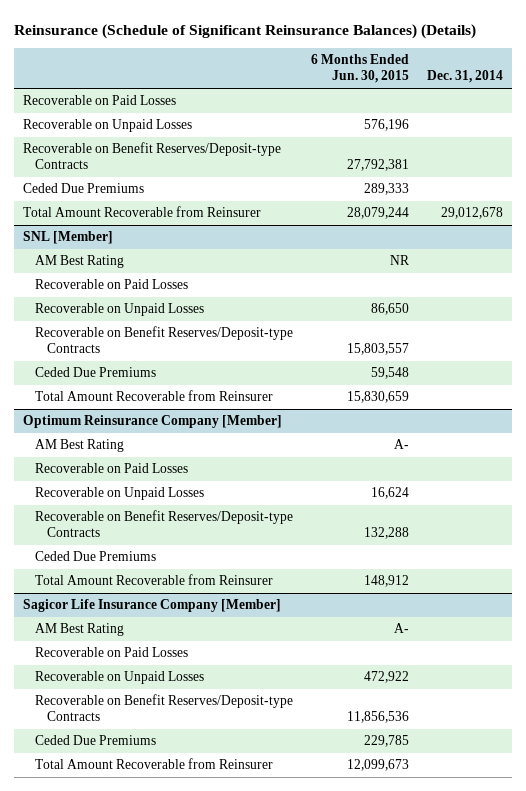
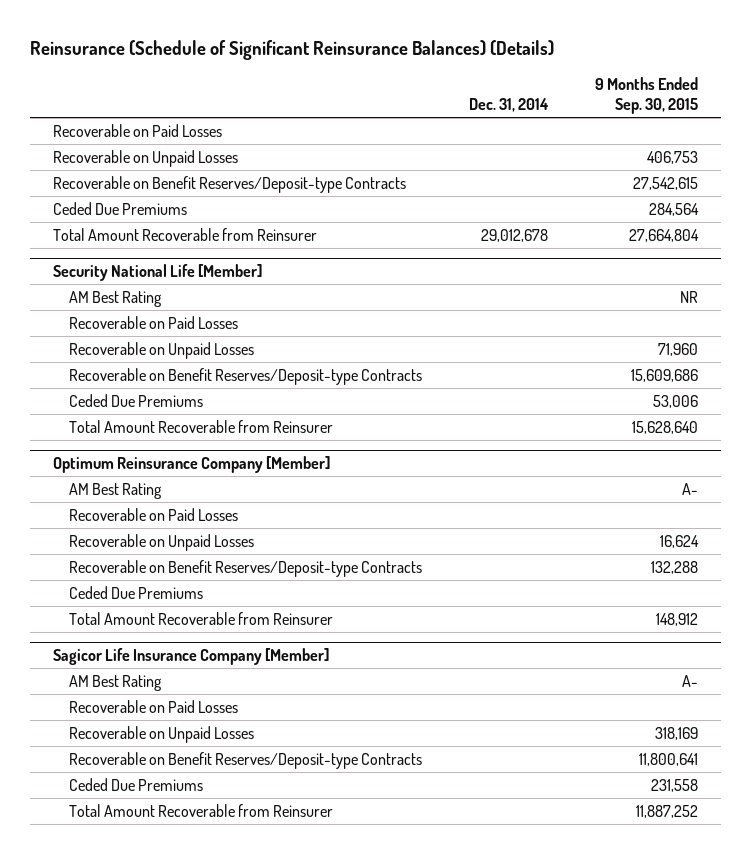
- | 6 Months Ended Jun. 30, 2015 | Dec. 31, 2014
+ | Dec. 31, 2014 | 9 Months Ended Sep. 30, 2015
- SNL [Member]
+ Security National Life [Member]

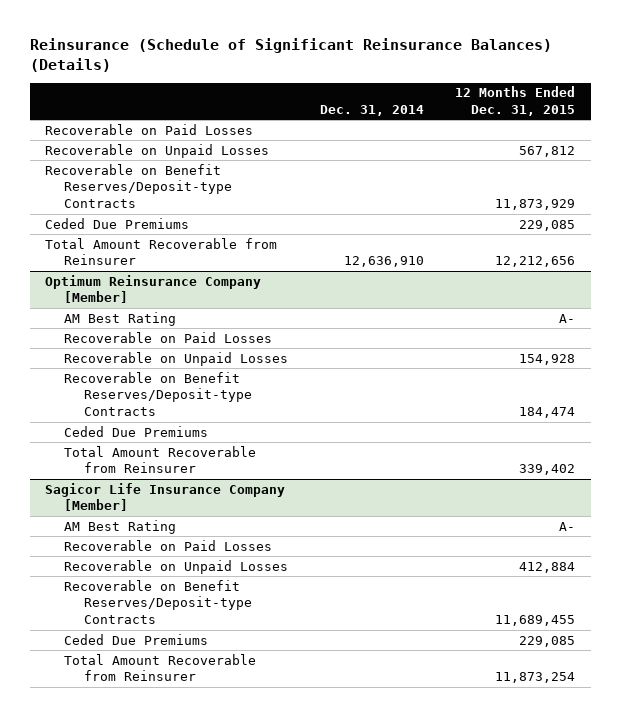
- | Dec. 31, 2014 | 9 Months Ended Sep. 30, 2015
+ | Dec. 31, 2014 | 12 Months Ended Dec. 31, 2015
- Total Amount Recoverable from Reinsurer | 29,012,678 | 27,664,804
- Security National Life [Member]
- AM Best Rating | | NR
- Recoverable on Paid Losses
- Recoverable on Unpaid Losses | | 71,960
- Recoverable on Benefit Reserves/Deposit-type Contracts | | 15,609,686
- Ceded Due Premiums | | 53,006
- Total Amount Recoverable from Reinsurer | | 15,628,640
+ Total Amount Recoverable from Reinsurer | 12,636,910 | 12,212,656

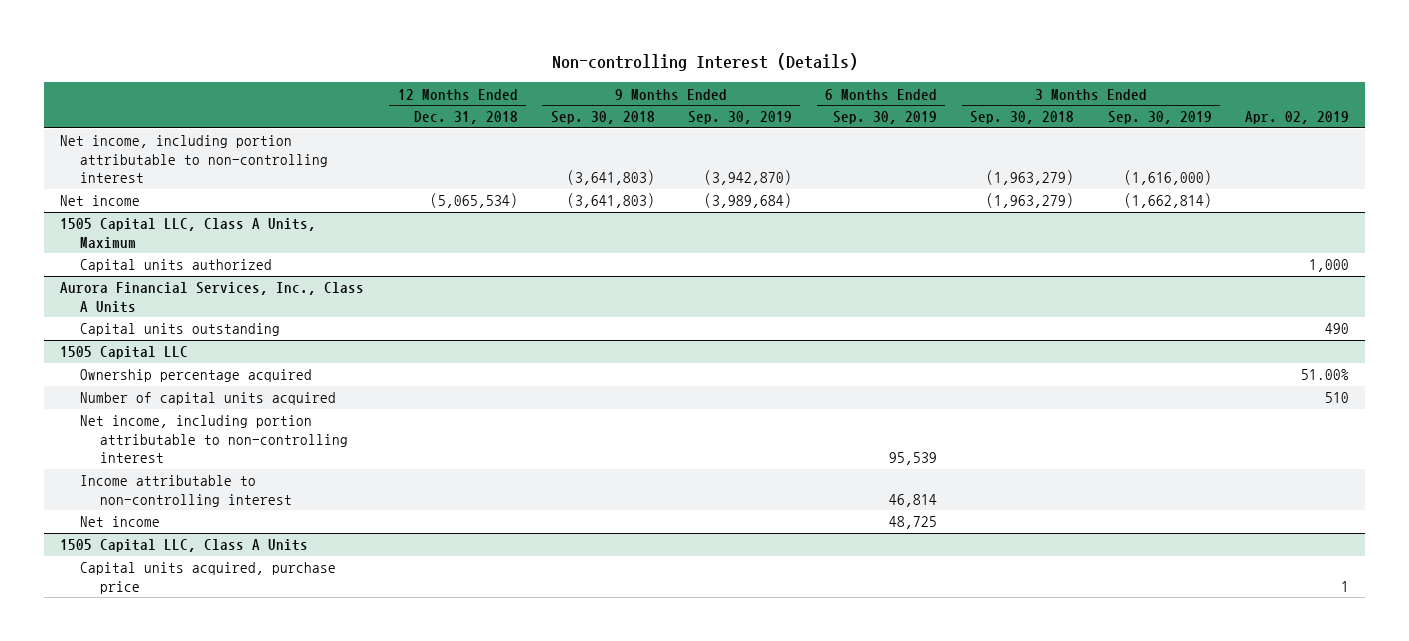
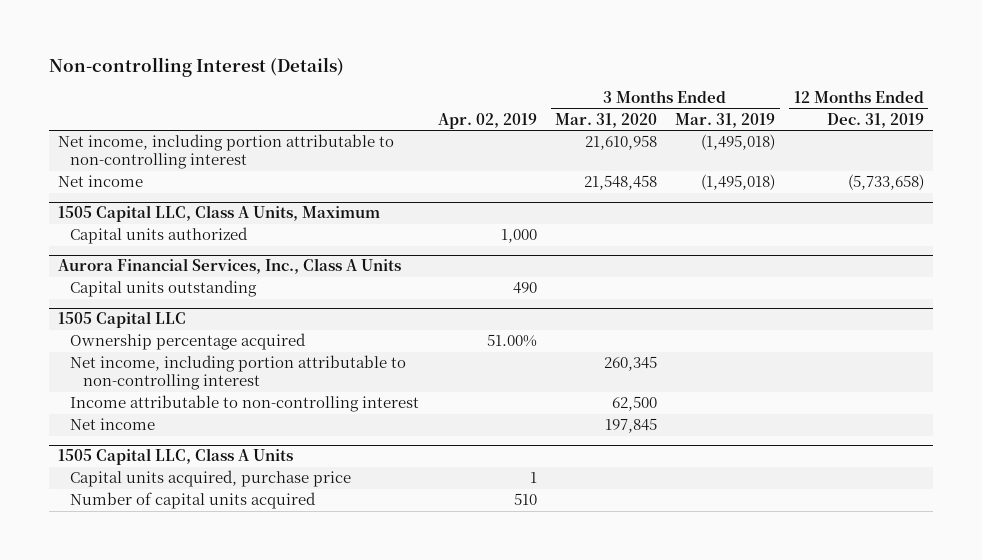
- | 12 Months Ended Dec. 31, 2018 | 9 Months Ended Sep. 30, 2018 | 9 Months Ended Sep. 30, 2019 | 6 Months Ended Sep. 30, 2019 | 3 Months Ended Sep. 30, 2018 | 3 Months Ended Sep. 30, 2019 | Apr. 02, 2019
+ | Apr. 02, 2019 | 3 Months Ended Mar. 31, 2020 | 3 Months Ended Mar. 31, 2019 | 12 Months Ended Dec. 31, 2019
@ 1505 Capital LLC
- Number of capital units acquired | | | | | | | 510
@ 1505 Capital LLC, Class A Units
+ Number of capital units acquired | 510 | | |

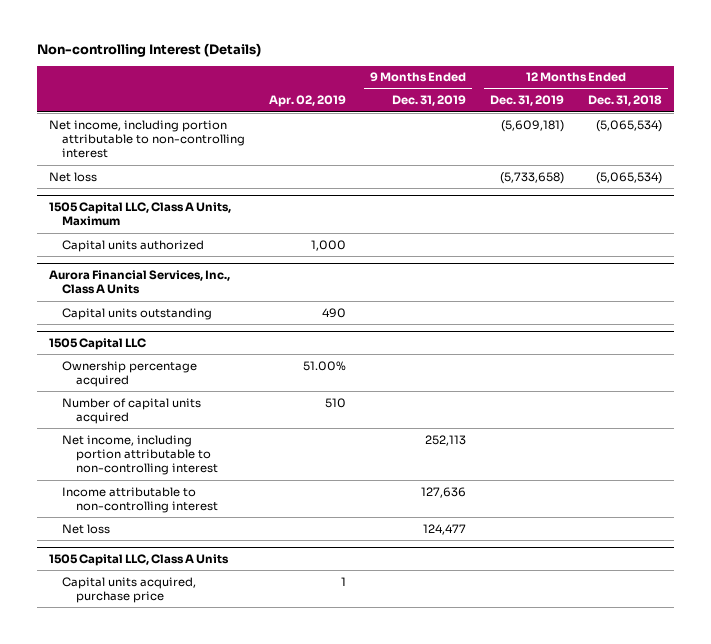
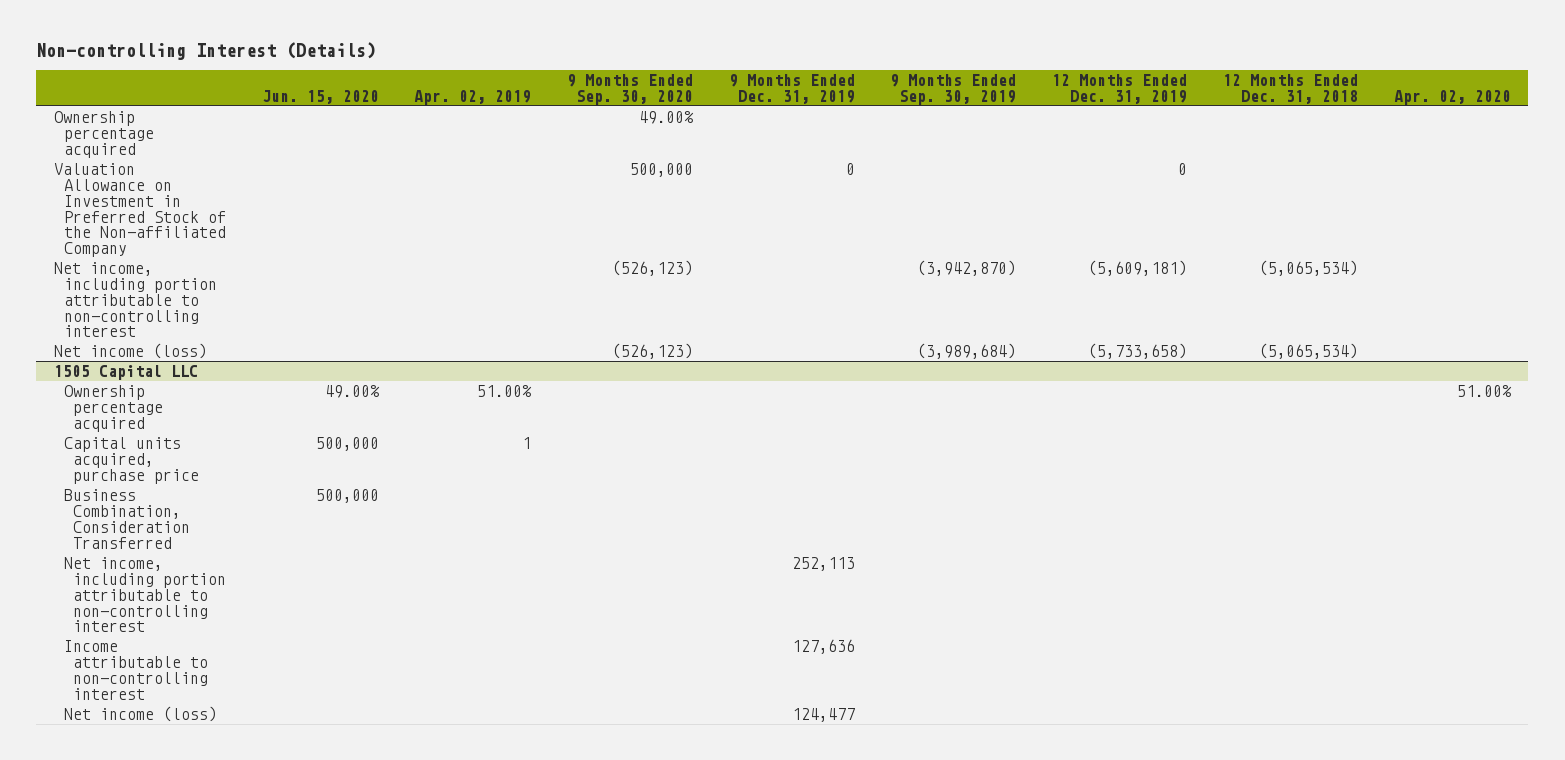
- | Apr. 02, 2019 | 9 Months Ended Dec. 31, 2019 | 12 Months Ended Dec. 31, 2019 | 12 Months Ended Dec. 31, 2018
+ | Jun. 15, 2020 | Apr. 02, 2019 | 9 Months Ended Sep. 30, 2020 | 9 Months Ended Dec. 31, 2019 | 9 Months Ended Sep. 30, 2019 | 12 Months Ended Dec. 31, 2019 | 12 Months Ended Dec. 31, 2018 | Apr. 02, 2020
+ Ownership percentage acquired | | | 49.00% | | | | |
+ Valuation Allowance on Investment in Preferred Stock of the Non-affiliated Company | | | 500,000 | 0 | | 0 | |
- Net loss | | | (5,733,658) | (5,065,534)
- 1505 Capital LLC, Class A Units, Maximum
- Capital units authorized | 1,000 | | |
- Aurora Financial Services, Inc., Class A Units
- Capital units outstanding | 490 | | |
+ Net income (loss) | | | (526,123) | | (3,989,684) | (5,733,658) | (5,065,534) |
@ 1505 Capital LLC
- Number of capital units acquired | 510 | | |
+ Capital units acquired, purchase price | 500,000 | 1 | | | | | |
+ Business Combination, Consideration Transferred | 500,000 | | | | | | |
- Net loss | | 124,477 | |
- 1505 Capital LLC, Class A Units
- Capital units acquired, purchase price | 1 | | |
@ 1505 Capital LLC
+ Net income (loss) | | | | 124,477 | | | |

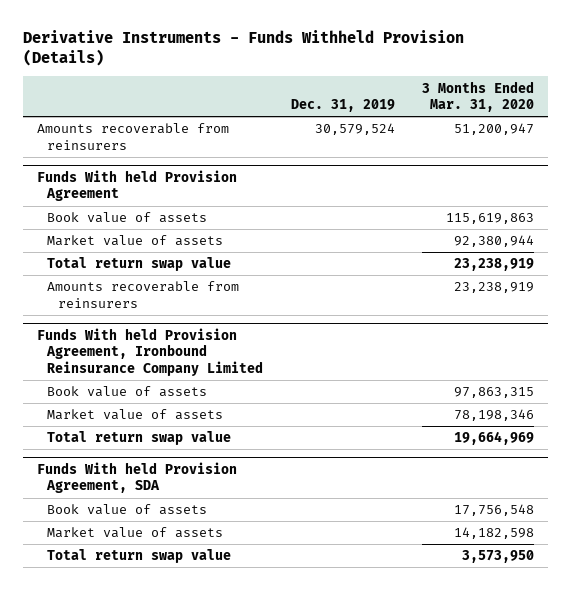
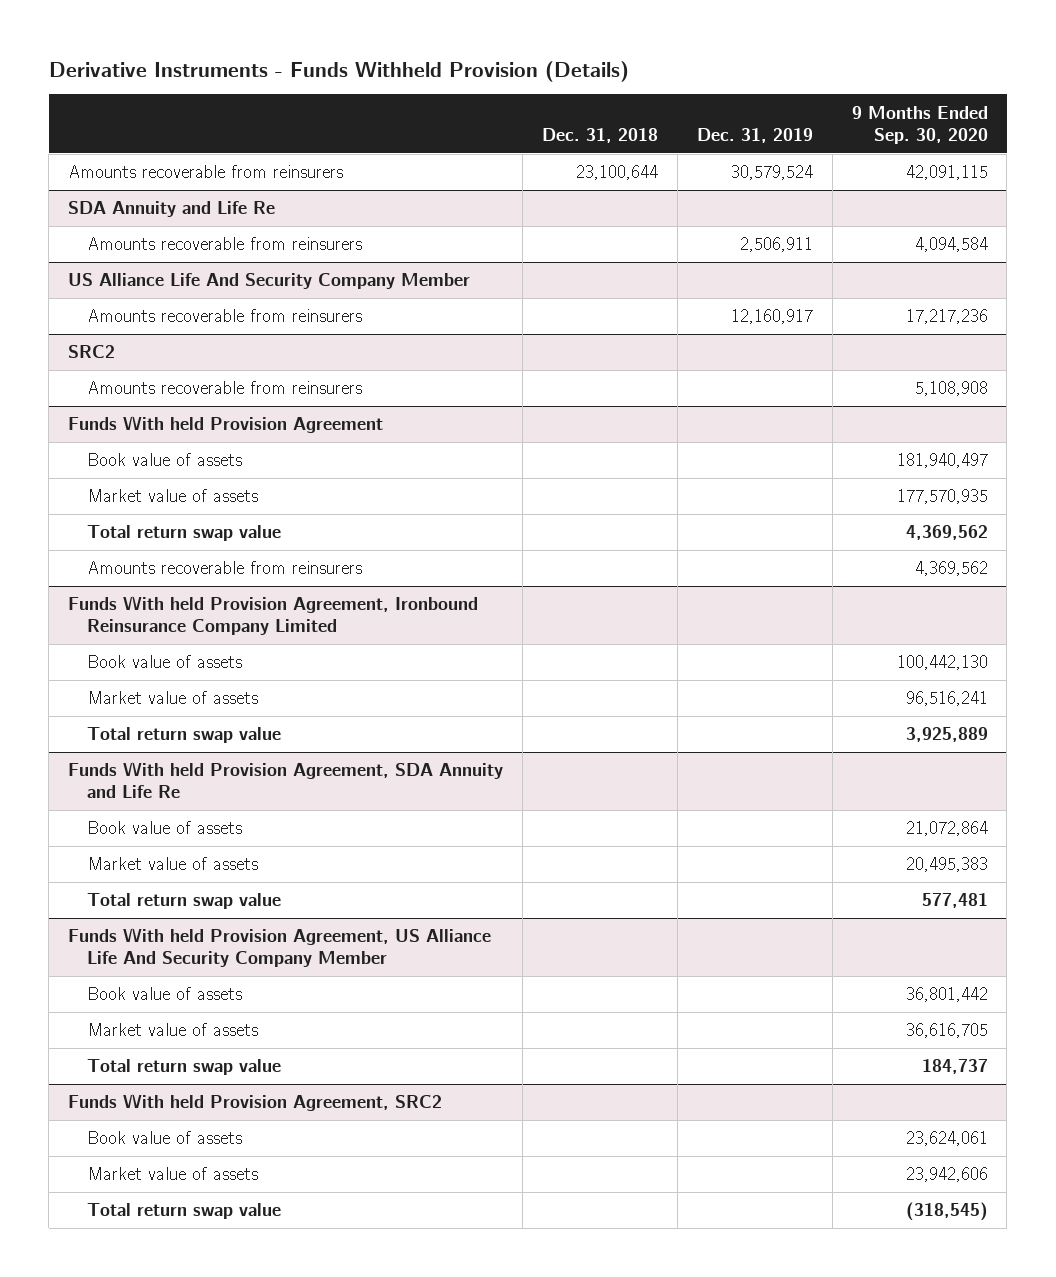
- | Dec. 31, 2019 | 3 Months Ended Mar. 31, 2020
+ | Dec. 31, 2018 | Dec. 31, 2019 | 9 Months Ended Sep. 30, 2020
+ SDA Annuity and Life Re
+ Amounts recoverable from reinsurers | | 2,506,911 | 4,094,584
+ US Alliance Life And Security Company Member
+ Amounts recoverable from reinsurers | | 12,160,917 | 17,217,236
+ SRC2
+ Amounts recoverable from reinsurers | | | 5,108,908
- Funds With held Provision Agreement, SDA
+ Funds With held Provision Agreement, SDA Annuity and Life Re
+ Book value of assets | | | 21,072,864
+ Market value of assets | | | 20,495,383
+ Total return swap value | | | 577,481
+ Funds With held Provision Agreement, US Alliance Life And Security Company Member
+ Book value of assets | | | 36,801,442
+ Market value of assets | | | 36,616,705
+ Total return swap value | | | 184,737
+ Funds With held Provision Agreement, SRC2

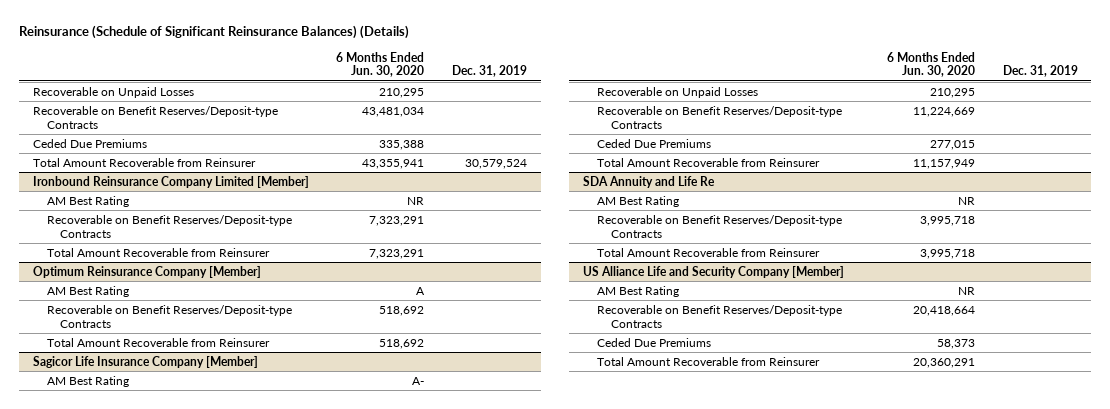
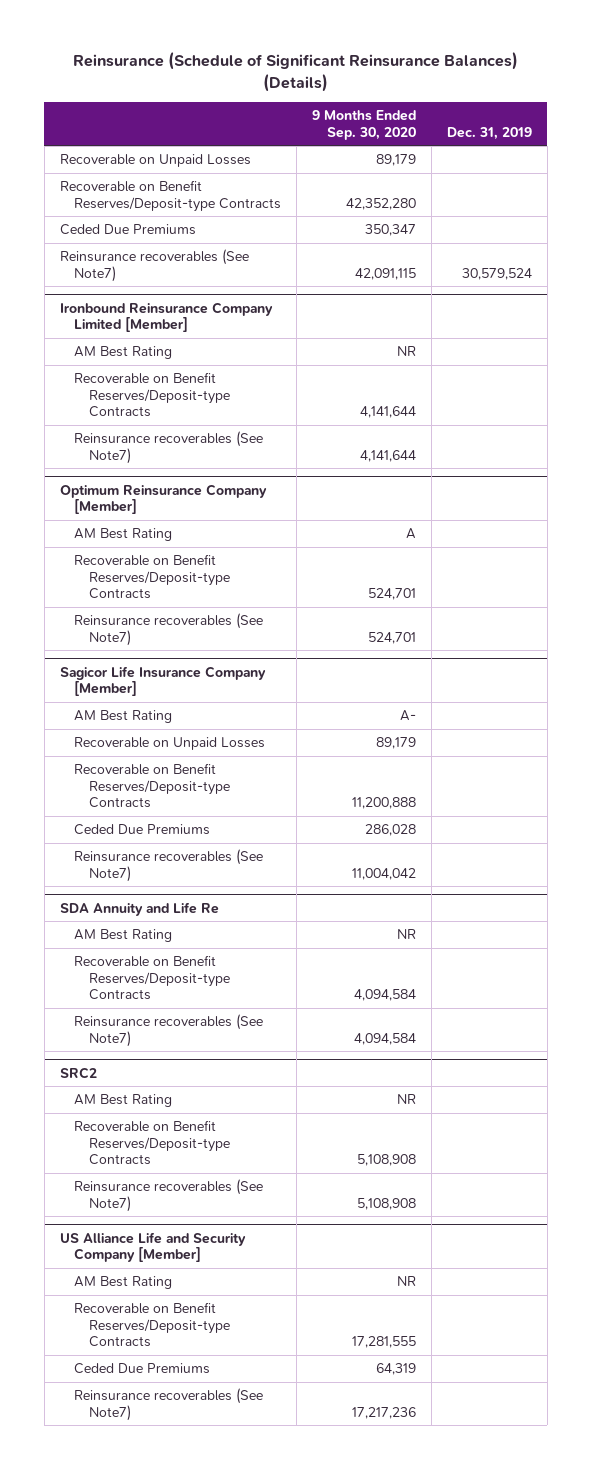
- | 6 Months Ended Jun. 30, 2020 | Dec. 31, 2019
+ | 9 Months Ended Sep. 30, 2020 | Dec. 31, 2019
- Total Amount Recoverable from Reinsurer | 43,355,941 | 30,579,524
+ Reinsurance recoverables (See Note7) | 42,091,115 | 30,579,524
@ Ironbound Reinsurance Company Limited [Member]
- Total Amount Recoverable from Reinsurer | 7,323,291 |
+ Reinsurance recoverables (See Note7) | 4,141,644 |
@ Optimum Reinsurance Company [Member]
- Total Amount Recoverable from Reinsurer | 518,692 |
+ Reinsurance recoverables (See Note7) | 524,701 |
@ Sagicor Life Insurance Company [Member]
- Total Amount Recoverable from Reinsurer | 11,157,949 |
+ Reinsurance recoverables (See Note7) | 11,004,042 |
@ SDA Annuity and Life Re
- Total Amount Recoverable from Reinsurer | 3,995,718 |
+ Reinsurance recoverables (See Note7) | 4,094,584 |
+ SRC2
+ AM Best Rating | NR |
+ Recoverable on Benefit Reserves/Deposit-type Contracts | 5,108,908 |
+ Reinsurance recoverables (See Note7) | 5,108,908 |
@ US Alliance Life and Security Company [Member]
- Total Amount Recoverable from Reinsurer | 20,360,291 |
+ Reinsurance recoverables (See Note7) | 17,217,236 |

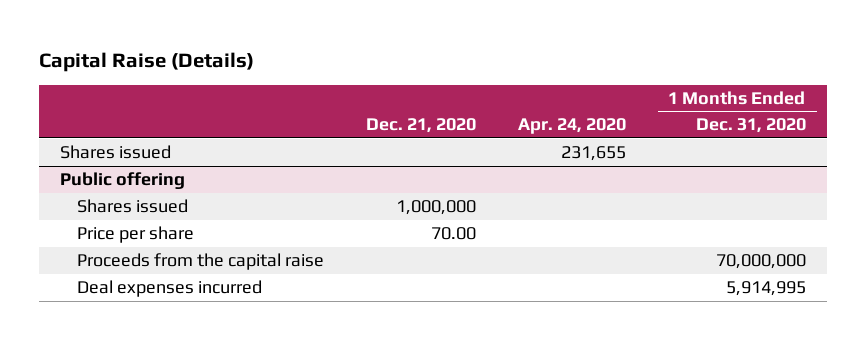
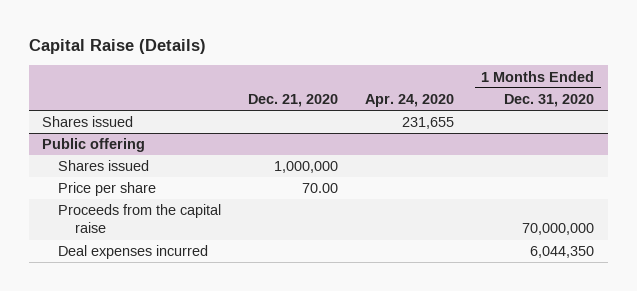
@ Public offering
- Deal expenses incurred | | | 5,914,995
+ Deal expenses incurred | | | 6,044,350

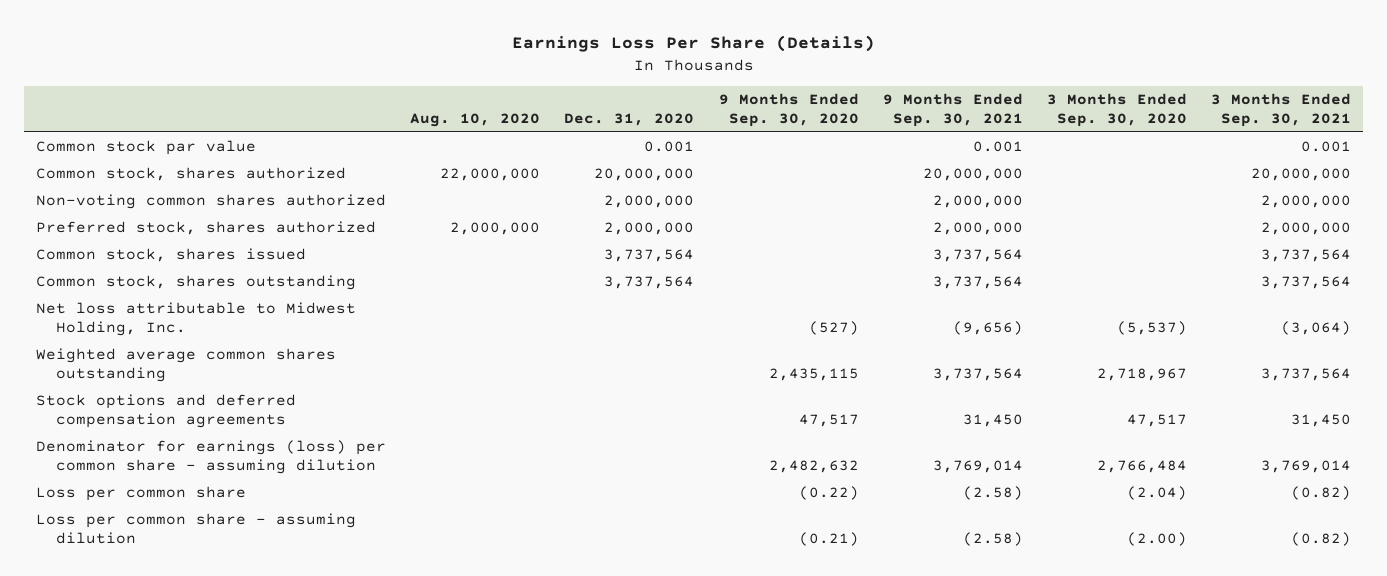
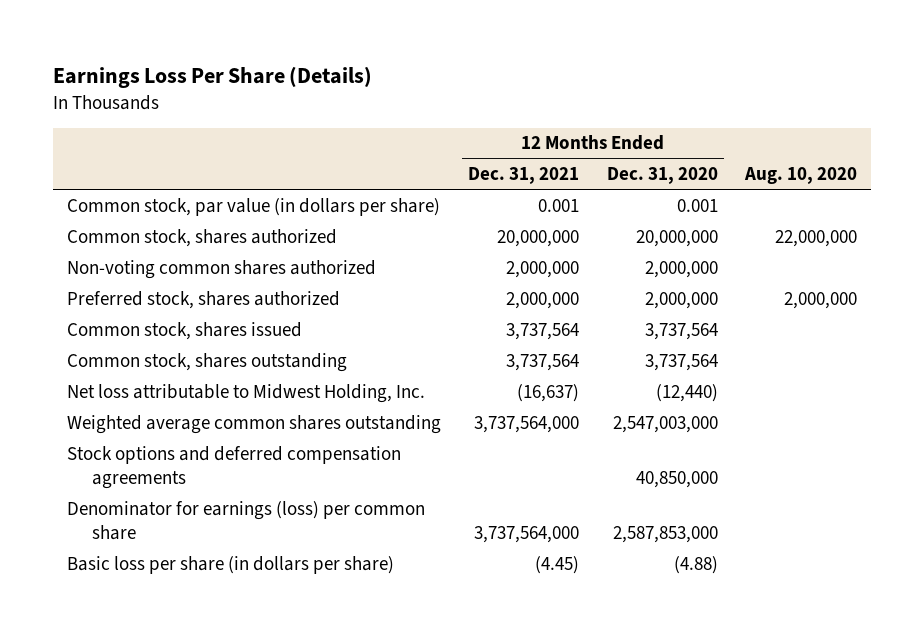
- | Aug. 10, 2020 | Dec. 31, 2020 | 9 Months Ended Sep. 30, 2020 | 9 Months Ended Sep. 30, 2021 | 3 Months Ended Sep. 30, 2020 | 3 Months Ended Sep. 30, 2021
+ | 12 Months Ended Dec. 31, 2021 | 12 Months Ended Dec. 31, 2020 | Aug. 10, 2020
- Common stock par value | | 0.001 | | 0.001 | | 0.001
+ Common stock, par value (in dollars per share) | 0.001 | 0.001 |
- Denominator for earnings (loss) per common share - assuming dilution | | | 2,482,632 | 3,769,014 | 2,766,484 | 3,769,014
- Loss per common share | | | (0.22) | (2.58) | (2.04) | (0.82)
- Loss per common share - assuming dilution | | | (0.21) | (2.58) | (2.00) | (0.82)
+ Denominator for earnings (loss) per common share | 3,737,564,000 | 2,587,853,000 |
+ Basic loss per share (in dollars per share) | (4.45) | (4.88) |

